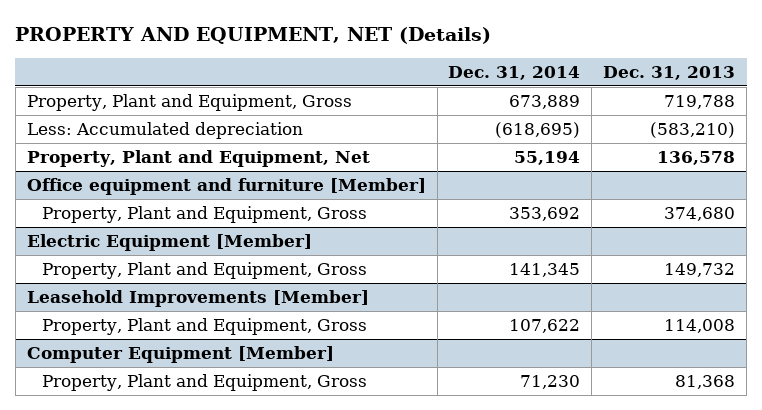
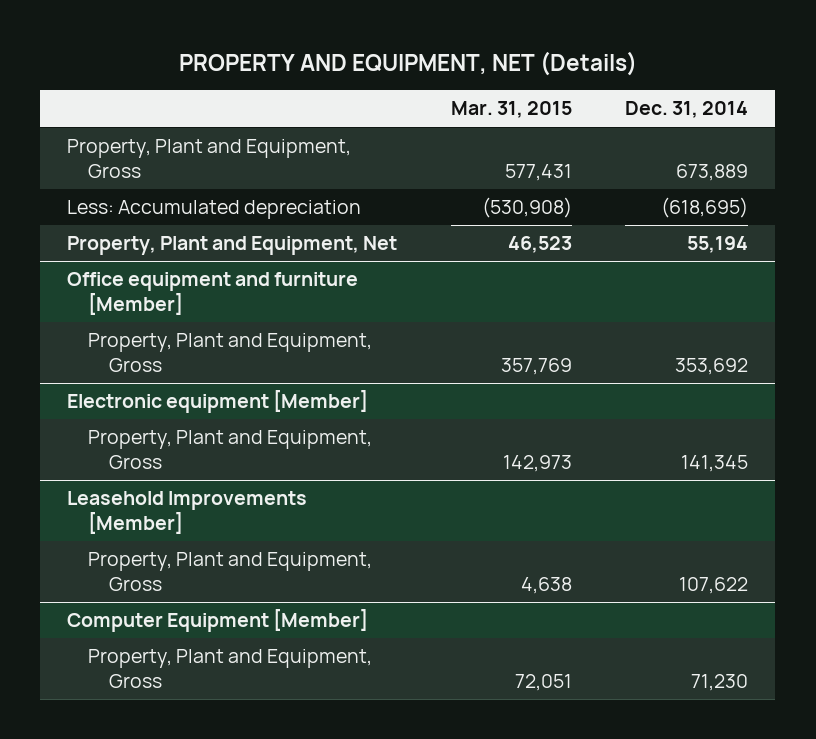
- | Dec. 31, 2014 | Dec. 31, 2013
+ | Mar. 31, 2015 | Dec. 31, 2014
- Electric Equipment [Member]
+ Electronic equipment [Member]

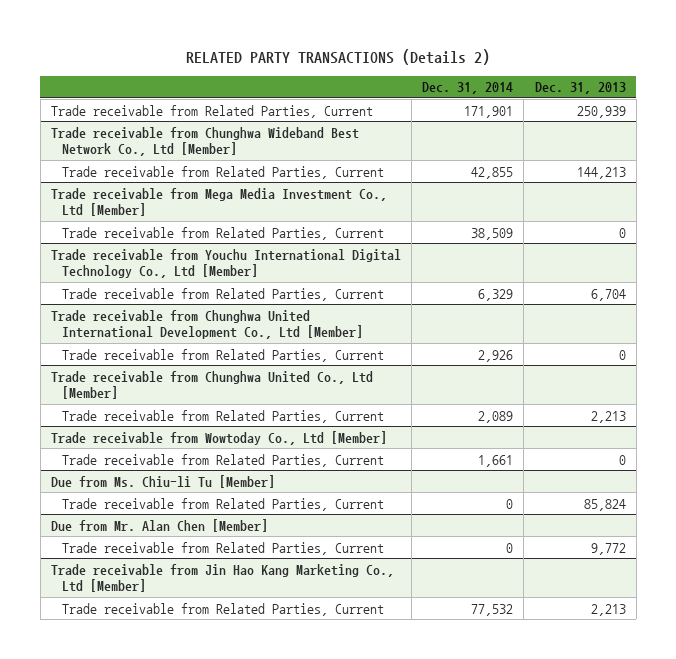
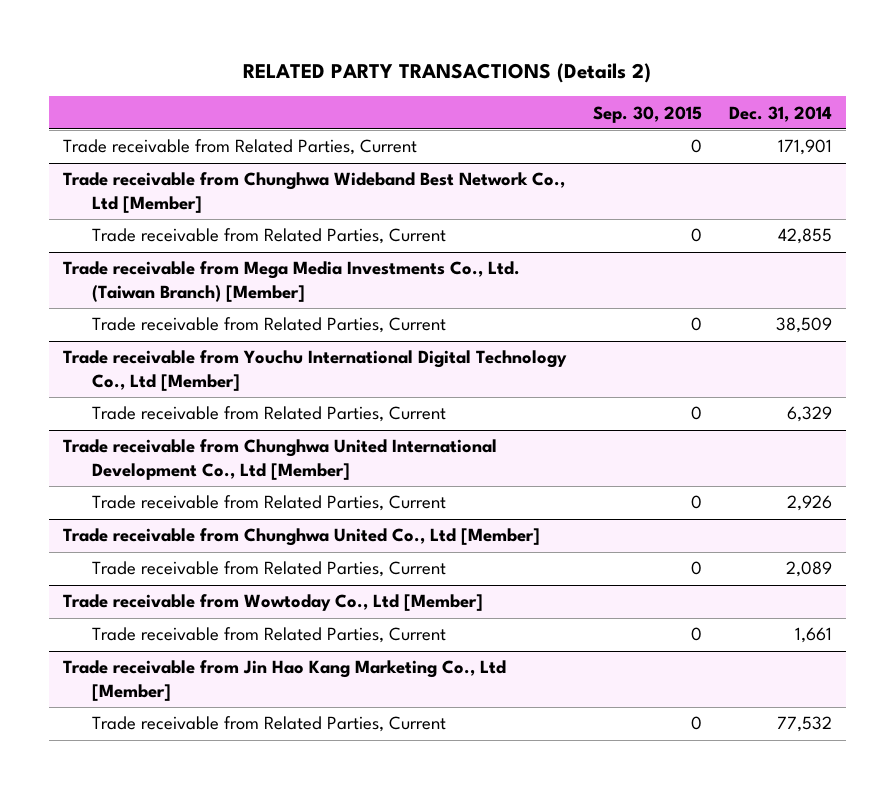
- | Dec. 31, 2014 | Dec. 31, 2013
+ | Sep. 30, 2015 | Dec. 31, 2014
- Trade receivable from Mega Media Investment Co., Ltd [Member]
+ Trade receivable from Mega Media Investments Co., Ltd. (Taiwan Branch) [Member]
- Due from Ms. Chiu-li Tu [Member]
- Trade receivable from Related Parties, Current | 0 | 85,824
- Due from Mr. Alan Chen [Member]
- Trade receivable from Related Parties, Current | 0 | 9,772

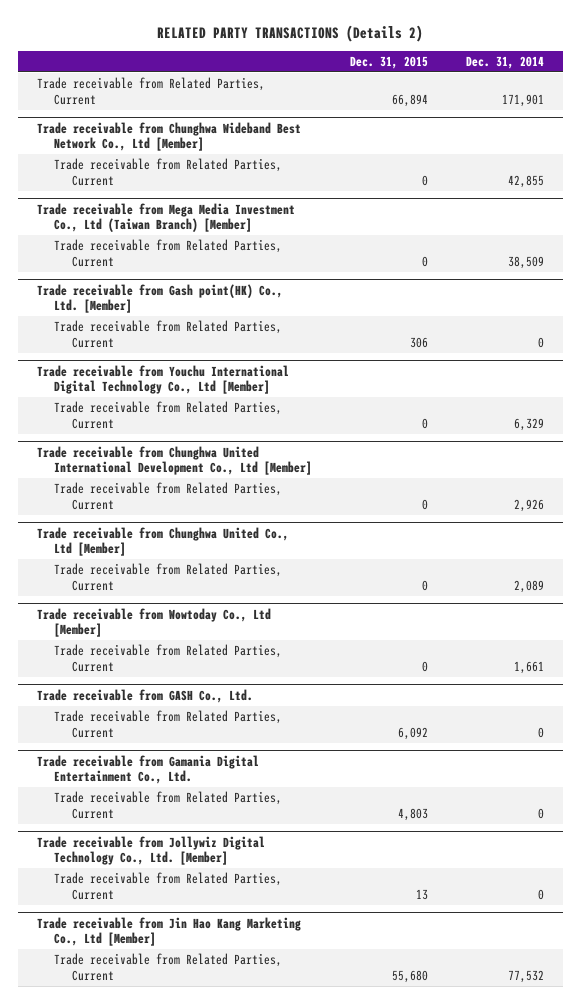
- | Sep. 30, 2015 | Dec. 31, 2014
+ | Dec. 31, 2015 | Dec. 31, 2014
- Trade receivable from Mega Media Investments Co., Ltd. (Taiwan Branch) [Member]
+ Trade receivable from Mega Media Investment Co., Ltd (Taiwan Branch) [Member]
+ Trade receivable from Gash point(HK) Co., Ltd. [Member]
+ Trade receivable from Related Parties, Current | 306 | 0
+ Trade receivable from GASH Co., Ltd.
+ Trade receivable from Related Parties, Current | 6,092 | 0
+ Trade receivable from Gamania Digital Entertainment Co., Ltd.
+ Trade receivable from Related Parties, Current | 4,803 | 0
+ Trade receivable from Jollywiz Digital Technology Co., Ltd. [Member]
+ Trade receivable from Related Parties, Current | 13 | 0

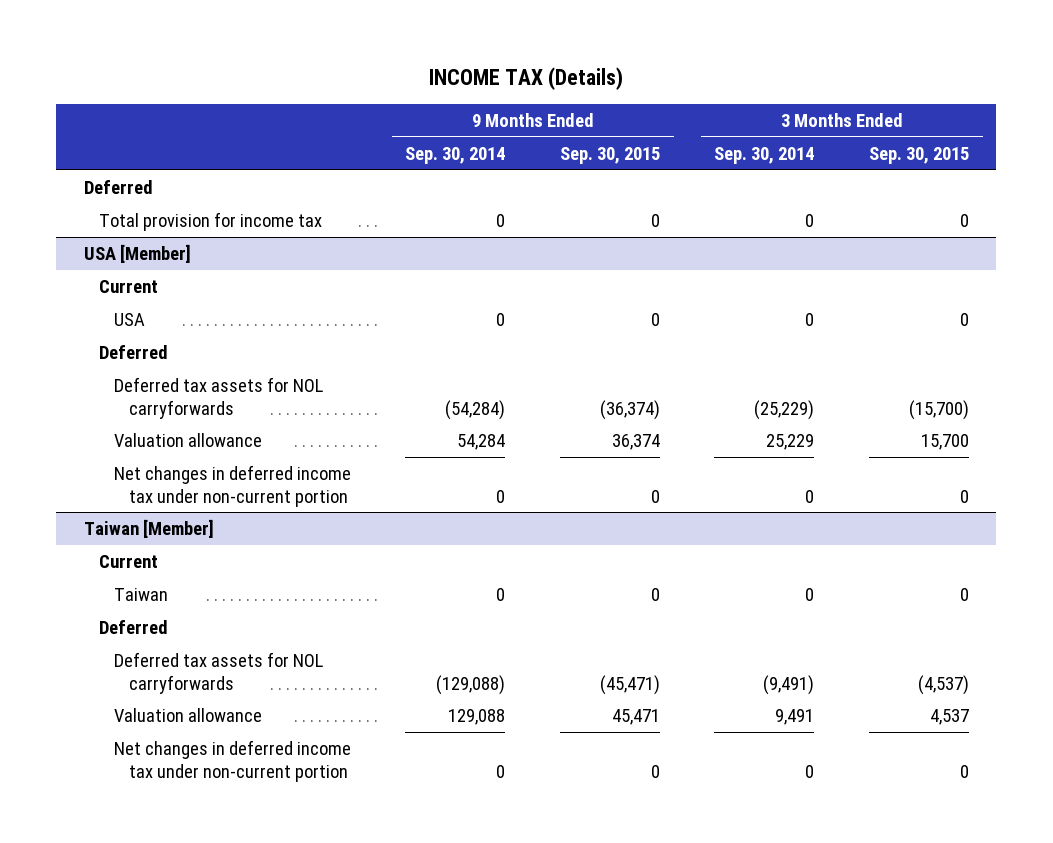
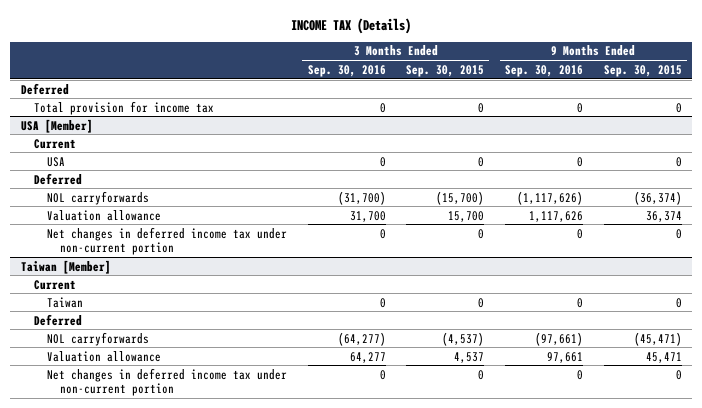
- | 9 Months Ended Sep. 30, 2014 | 9 Months Ended Sep. 30, 2015 | 3 Months Ended Sep. 30, 2014 | 3 Months Ended Sep. 30, 2015
+ | 3 Months Ended Sep. 30, 2016 | 3 Months Ended Sep. 30, 2015 | 9 Months Ended Sep. 30, 2016 | 9 Months Ended Sep. 30, 2015
@ USA [Member]
- Deferred tax assets for NOL carryforwards | (54,284) | (36,374) | (25,229) | (15,700)
+ NOL carryforwards | (31,700) | (15,700) | (1,117,626) | (36,374)
@ Taiwan [Member]
- Deferred tax assets for NOL carryforwards | (129,088) | (45,471) | (9,491) | (4,537)
+ NOL carryforwards | (64,277) | (4,537) | (97,661) | (45,471)

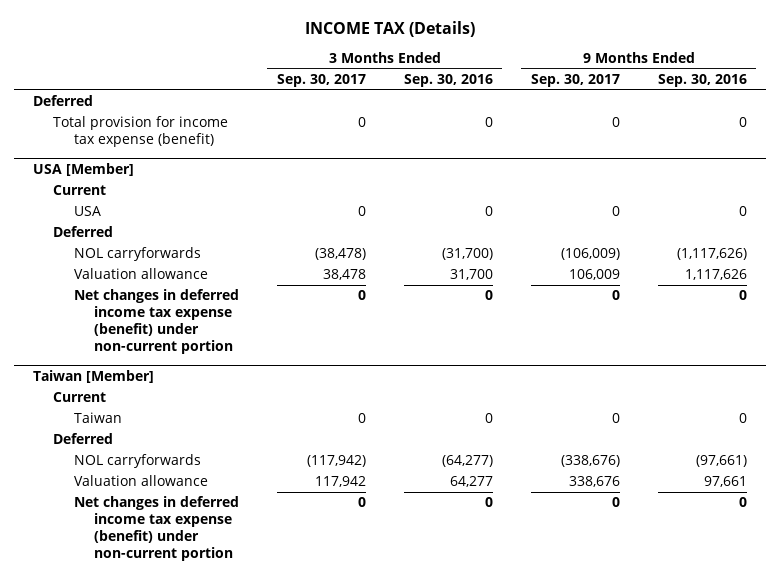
- | 3 Months Ended Sep. 30, 2016 | 3 Months Ended Sep. 30, 2015 | 9 Months Ended Sep. 30, 2016 | 9 Months Ended Sep. 30, 2015
+ | 3 Months Ended Sep. 30, 2017 | 3 Months Ended Sep. 30, 2016 | 9 Months Ended Sep. 30, 2017 | 9 Months Ended Sep. 30, 2016
- Total provision for income tax | 0 | 0 | 0 | 0
+ Total provision for income tax expense (benefit) | 0 | 0 | 0 | 0
@ USA [Member]
- Net changes in deferred income tax under non-current portion | 0 | 0 | 0 | 0
+ Net changes in deferred income tax expense (benefit) under non-current portion | 0 | 0 | 0 | 0
@ Taiwan [Member]
- Net changes in deferred income tax under non-current portion | 0 | 0 | 0 | 0
+ Net changes in deferred income tax expense (benefit) under non-current portion | 0 | 0 | 0 | 0

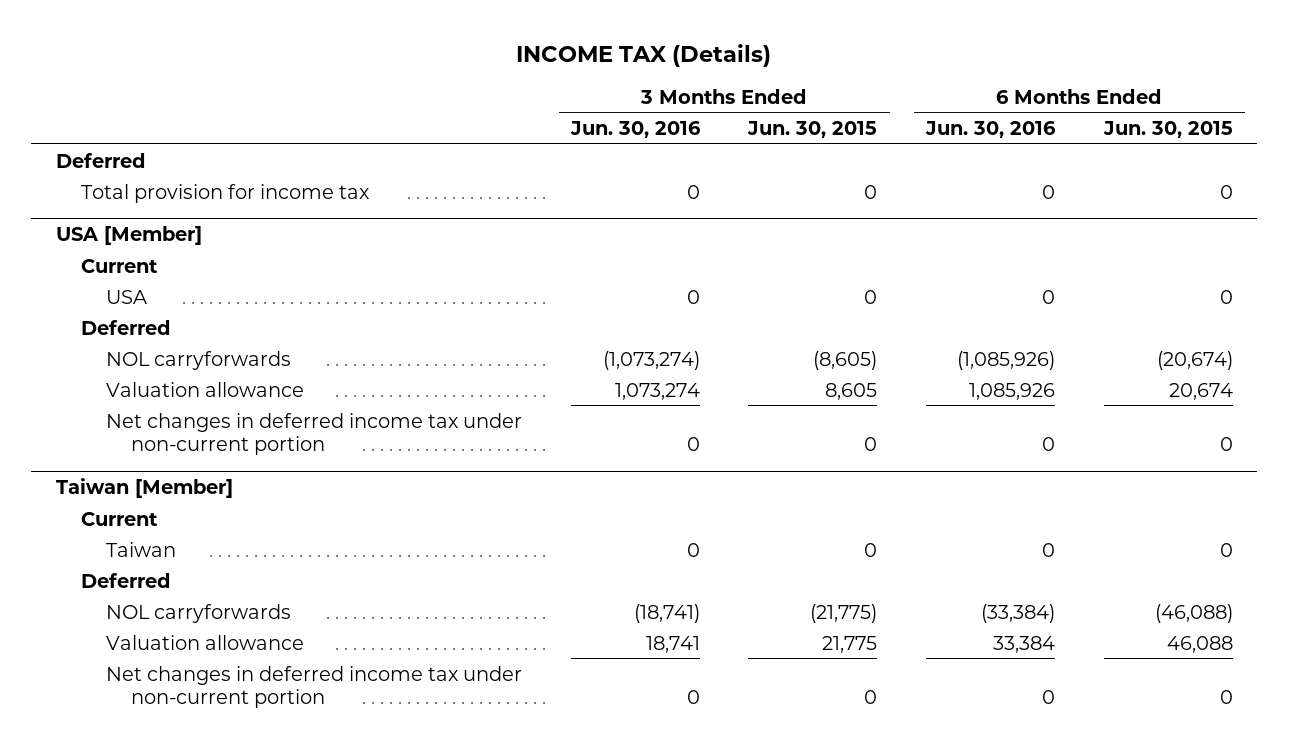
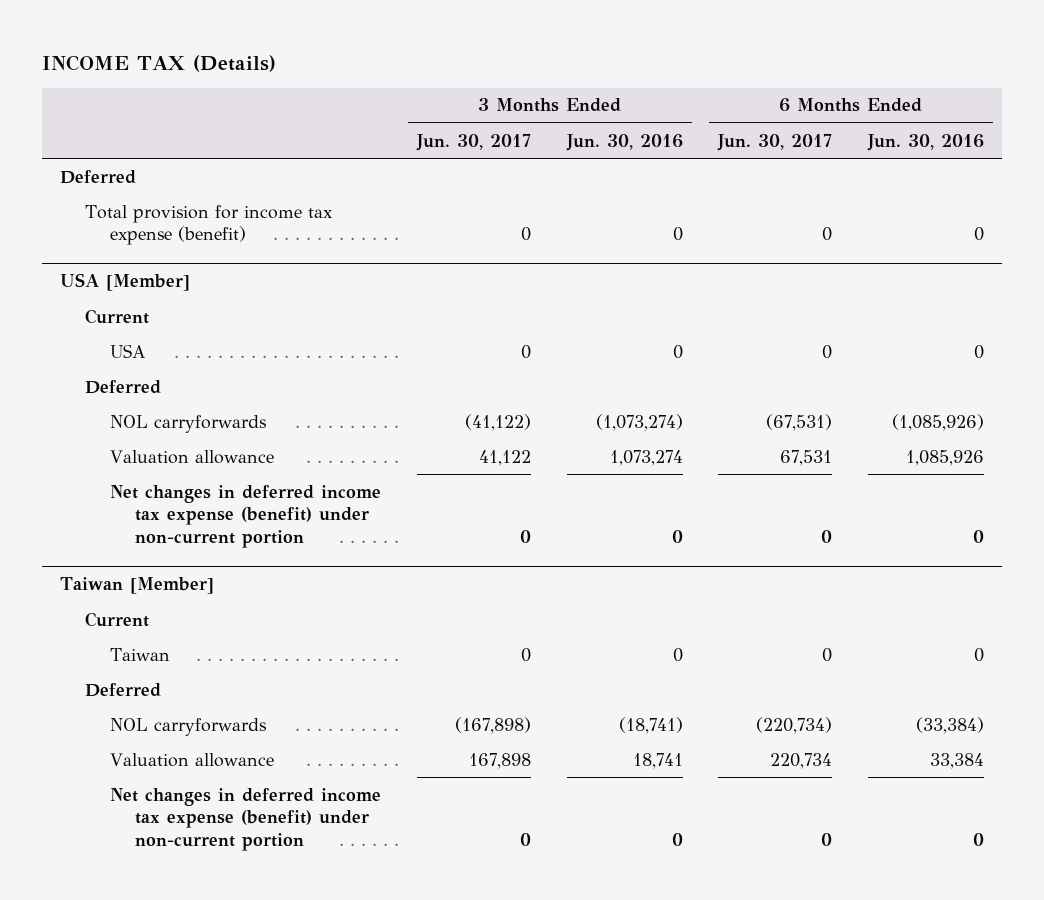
- | 3 Months Ended Jun. 30, 2016 | 3 Months Ended Jun. 30, 2015 | 6 Months Ended Jun. 30, 2016 | 6 Months Ended Jun. 30, 2015
+ | 3 Months Ended Jun. 30, 2017 | 3 Months Ended Jun. 30, 2016 | 6 Months Ended Jun. 30, 2017 | 6 Months Ended Jun. 30, 2016
- Total provision for income tax | 0 | 0 | 0 | 0
+ Total provision for income tax expense (benefit) | 0 | 0 | 0 | 0
@ USA [Member]
- Net changes in deferred income tax under non-current portion | 0 | 0 | 0 | 0
+ Net changes in deferred income tax expense (benefit) under non-current portion | 0 | 0 | 0 | 0
@ Taiwan [Member]
- Net changes in deferred income tax under non-current portion | 0 | 0 | 0 | 0
+ Net changes in deferred income tax expense (benefit) under non-current portion | 0 | 0 | 0 | 0

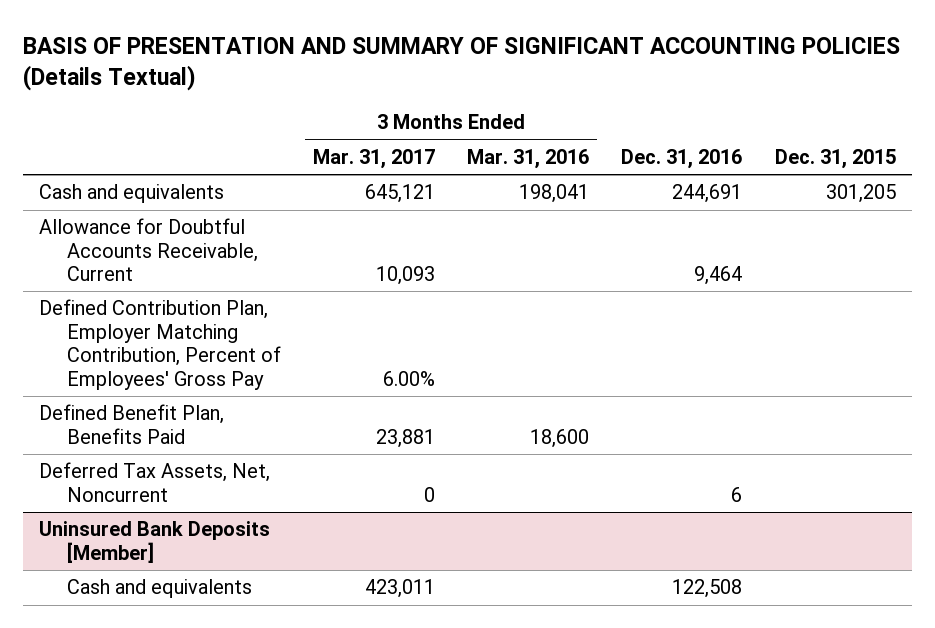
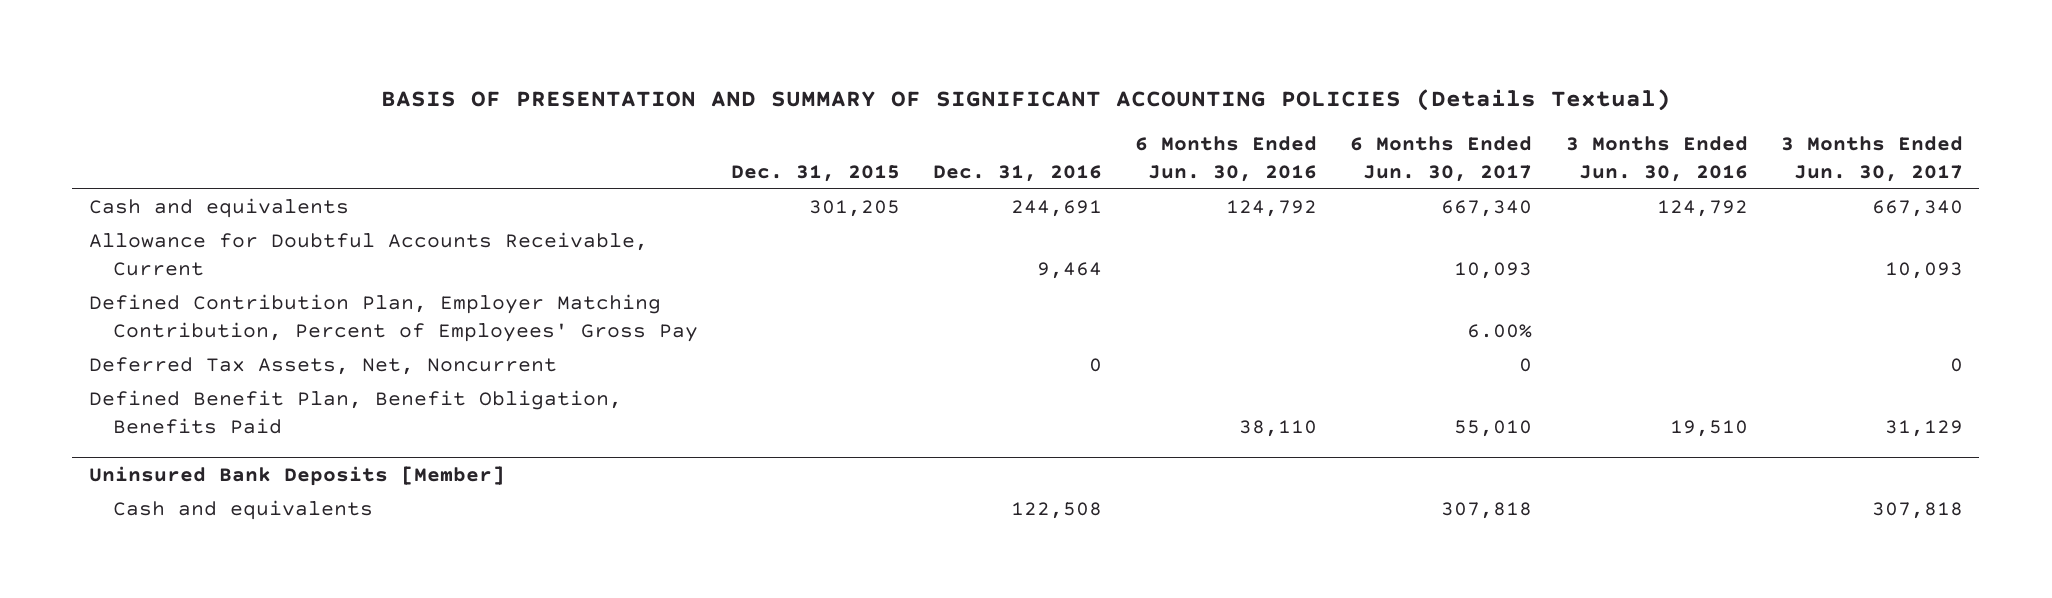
- | 3 Months Ended Mar. 31, 2017 | 3 Months Ended Mar. 31, 2016 | Dec. 31, 2016 | Dec. 31, 2015
+ | Dec. 31, 2015 | Dec. 31, 2016 | 6 Months Ended Jun. 30, 2016 | 6 Months Ended Jun. 30, 2017 | 3 Months Ended Jun. 30, 2016 | 3 Months Ended Jun. 30, 2017
- Defined Benefit Plan, Benefits Paid | 23,881 | 18,600 | |
- Deferred Tax Assets, Net, Noncurrent | 0 | | 6 |
+ Deferred Tax Assets, Net, Noncurrent | | 0 | | 0 | | 0
+ Defined Benefit Plan, Benefit Obligation, Benefits Paid | | | 38,110 | 55,010 | 19,510 | 31,129

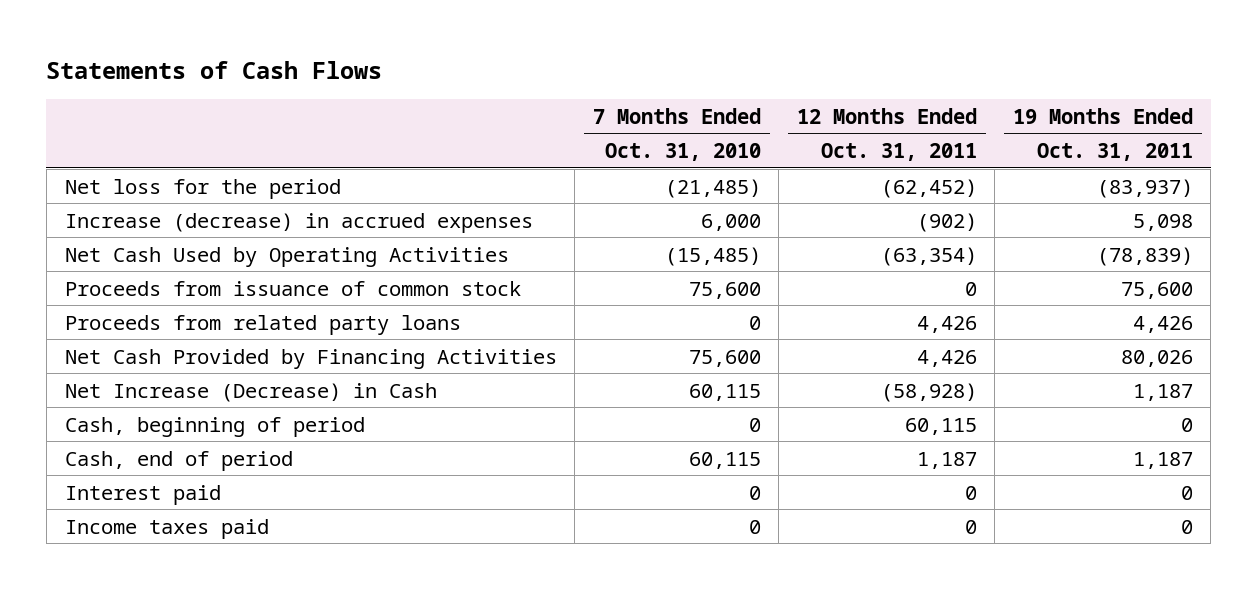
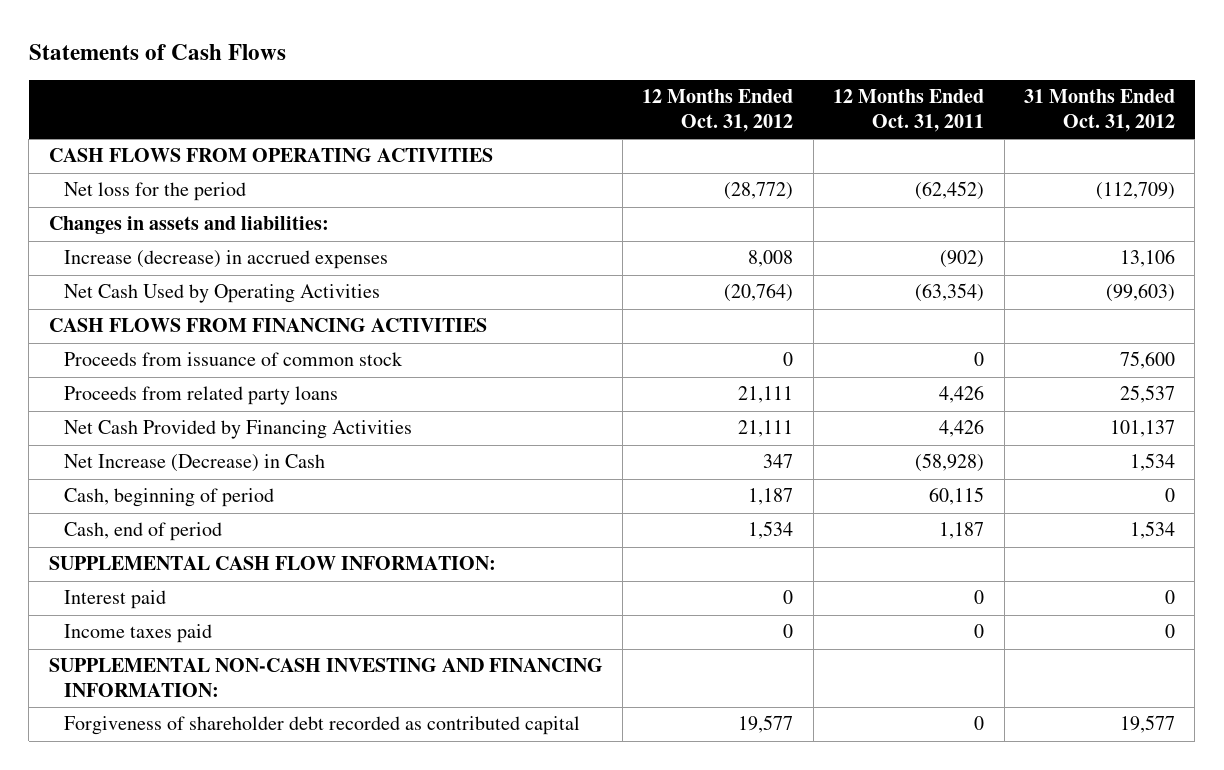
- | 7 Months Ended Oct. 31, 2010 | 12 Months Ended Oct. 31, 2011 | 19 Months Ended Oct. 31, 2011
+ | 12 Months Ended Oct. 31, 2012 | 12 Months Ended Oct. 31, 2011 | 31 Months Ended Oct. 31, 2012
+ CASH FLOWS FROM OPERATING ACTIVITIES
+ Changes in assets and liabilities:
+ CASH FLOWS FROM FINANCING ACTIVITIES
+ SUPPLEMENTAL CASH FLOW INFORMATION:
+ SUPPLEMENTAL NON-CASH INVESTING AND FINANCING INFORMATION:
+ Forgiveness of shareholder debt recorded as contributed capital | 19,577 | 0 | 19,577

